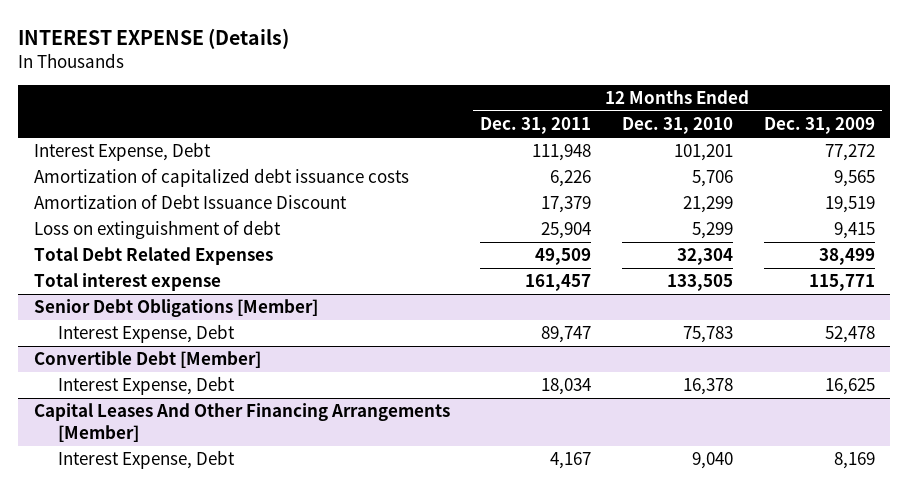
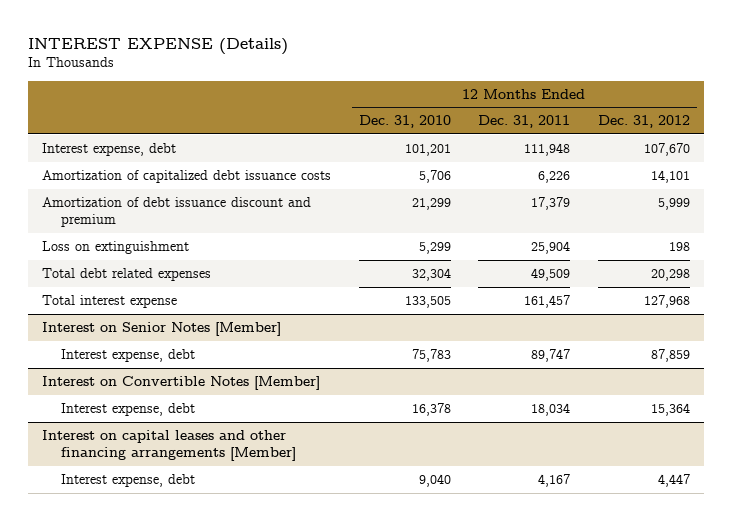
- | 12 Months Ended Dec. 31, 2011 | 12 Months Ended Dec. 31, 2010 | 12 Months Ended Dec. 31, 2009
+ | 12 Months Ended Dec. 31, 2010 | 12 Months Ended Dec. 31, 2011 | 12 Months Ended Dec. 31, 2012
- Interest Expense, Debt | 111,948 | 101,201 | 77,272
+ Interest expense, debt | 101,201 | 111,948 | 107,670
- Amortization of Debt Issuance Discount | 17,379 | 21,299 | 19,519
- Loss on extinguishment of debt | 25,904 | 5,299 | 9,415
- Total Debt Related Expenses | 49,509 | 32,304 | 38,499
+ Amortization of debt issuance discount and premium | 21,299 | 17,379 | 5,999
+ Loss on extinguishment | 5,299 | 25,904 | 198
+ Total debt related expenses | 32,304 | 49,509 | 20,298
- Senior Debt Obligations [Member]
- Interest Expense, Debt | 89,747 | 75,783 | 52,478
- Convertible Debt [Member]
- Interest Expense, Debt | 18,034 | 16,378 | 16,625
- Capital Leases And Other Financing Arrangements [Member]
- Interest Expense, Debt | 4,167 | 9,040 | 8,169
+ Interest on Senior Notes [Member]
+ Interest expense, debt | 75,783 | 89,747 | 87,859
+ Interest on Convertible Notes [Member]
+ Interest expense, debt | 16,378 | 18,034 | 15,364
+ Interest on capital leases and other financing arrangements [Member]
+ Interest expense, debt | 9,040 | 4,167 | 4,447

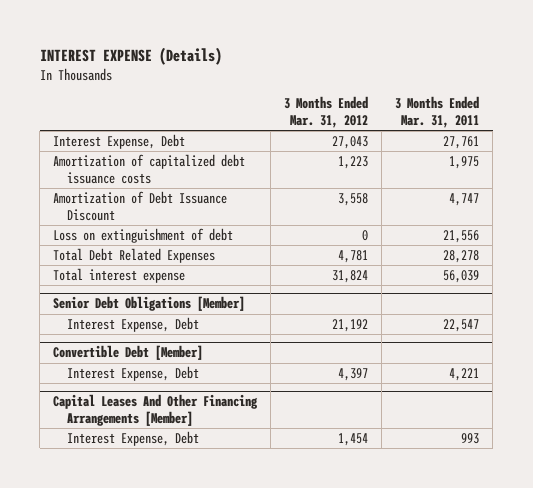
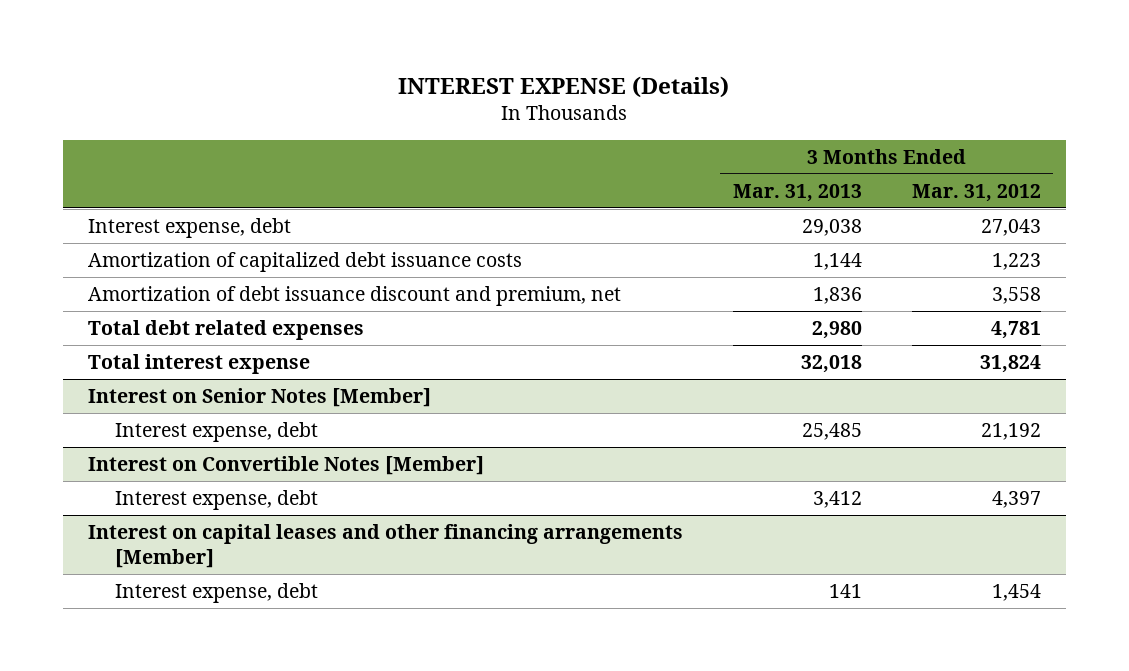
- | 3 Months Ended Mar. 31, 2012 | 3 Months Ended Mar. 31, 2011
+ | 3 Months Ended Mar. 31, 2013 | 3 Months Ended Mar. 31, 2012
- Interest Expense, Debt | 27,043 | 27,761
+ Interest expense, debt | 29,038 | 27,043
- Amortization of Debt Issuance Discount | 3,558 | 4,747
- Loss on extinguishment of debt | 0 | 21,556
- Total Debt Related Expenses | 4,781 | 28,278
+ Amortization of debt issuance discount and premium, net | 1,836 | 3,558
+ Total debt related expenses | 2,980 | 4,781
- Senior Debt Obligations [Member]
- Interest Expense, Debt | 21,192 | 22,547
- Convertible Debt [Member]
- Interest Expense, Debt | 4,397 | 4,221
- Capital Leases And Other Financing Arrangements [Member]
- Interest Expense, Debt | 1,454 | 993
+ Interest on Senior Notes [Member]
+ Interest expense, debt | 25,485 | 21,192
+ Interest on Convertible Notes [Member]
+ Interest expense, debt | 3,412 | 4,397
+ Interest on capital leases and other financing arrangements [Member]
+ Interest expense, debt | 141 | 1,454

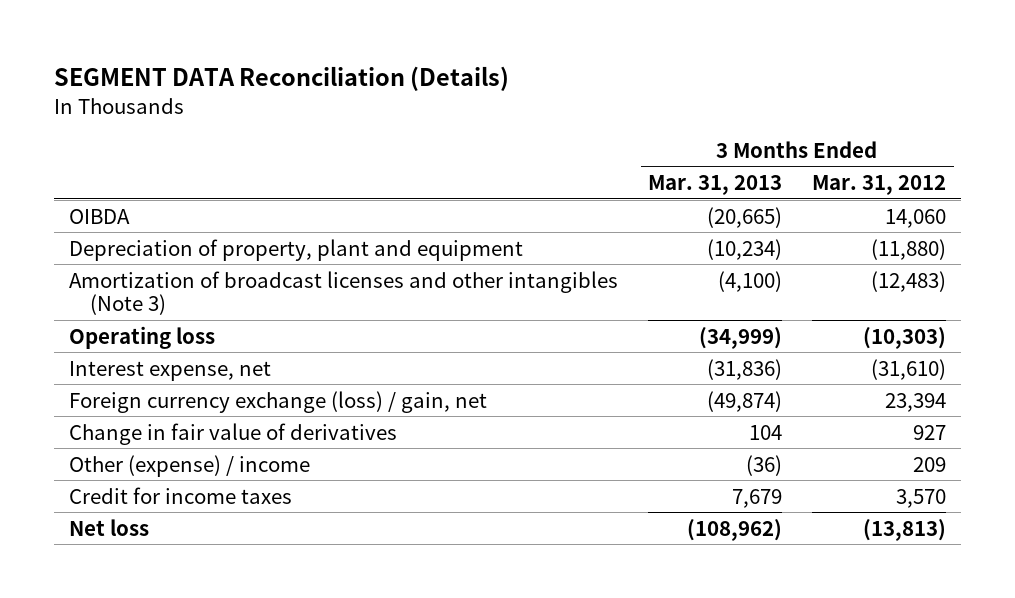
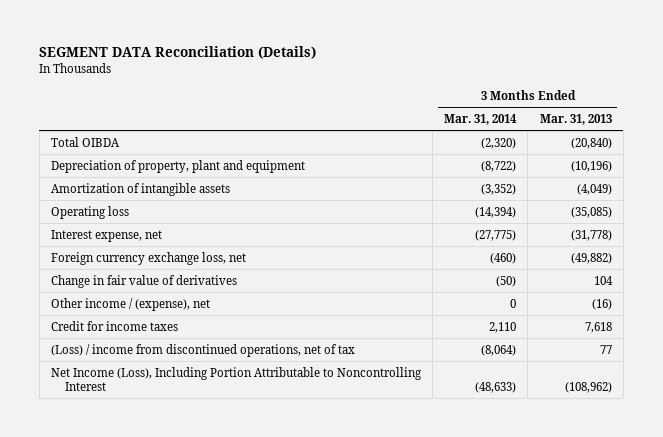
- | 3 Months Ended Mar. 31, 2013 | 3 Months Ended Mar. 31, 2012
+ | 3 Months Ended Mar. 31, 2014 | 3 Months Ended Mar. 31, 2013
- OIBDA | (20,665) | 14,060
- Depreciation of property, plant and equipment | (10,234) | (11,880)
- Amortization of broadcast licenses and other intangibles (Note 3) | (4,100) | (12,483)
- Operating loss | (34,999) | (10,303)
- Interest expense, net | (31,836) | (31,610)
- Foreign currency exchange (loss) / gain, net | (49,874) | 23,394
+ Total OIBDA | (2,320) | (20,840)
+ Depreciation of property, plant and equipment | (8,722) | (10,196)
+ Amortization of intangible assets | (3,352) | (4,049)
+ Operating loss | (14,394) | (35,085)
+ Interest expense, net | (27,775) | (31,778)
+ Foreign currency exchange loss, net | (460) | (49,882)
- Other (expense) / income | (36) | 209
- Credit for income taxes | 7,679 | 3,570
- Net loss | (108,962) | (13,813)
+ Other income / (expense), net | 0 | (16)
+ Credit for income taxes | 2,110 | 7,618
+ (Loss) / income from discontinued operations, net of tax | (8,064) | 77
+ Net Income (Loss), Including Portion Attributable to Noncontrolling Interest | (48,633) | (108,962)

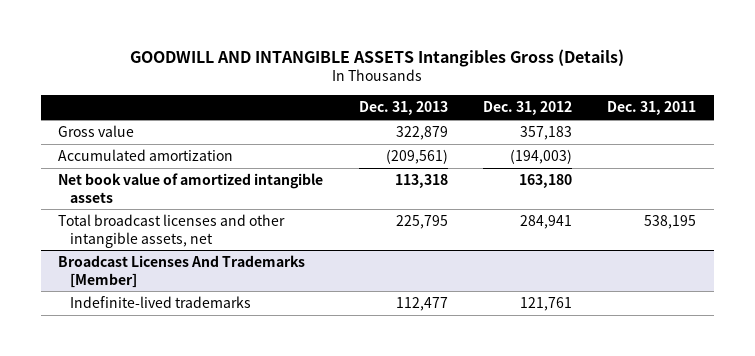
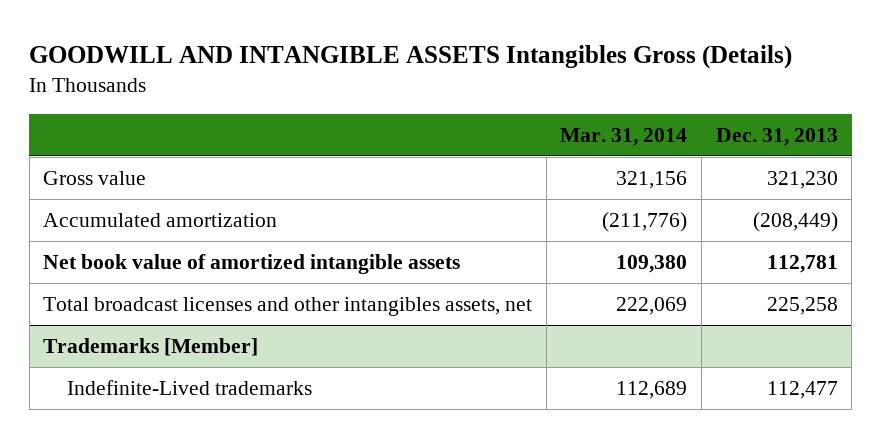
- | Dec. 31, 2013 | Dec. 31, 2012 | Dec. 31, 2011
+ | Mar. 31, 2014 | Dec. 31, 2013
- Gross value | 322,879 | 357,183 |
- Accumulated amortization | (209,561) | (194,003) |
- Net book value of amortized intangible assets | 113,318 | 163,180 |
- Total broadcast licenses and other intangible assets, net | 225,795 | 284,941 | 538,195
- Broadcast Licenses And Trademarks [Member]
- Indefinite-lived trademarks | 112,477 | 121,761 |
+ Gross value | 321,156 | 321,230
+ Accumulated amortization | (211,776) | (208,449)
+ Net book value of amortized intangible assets | 109,380 | 112,781
+ Total broadcast licenses and other intangibles assets, net | 222,069 | 225,258
+ Trademarks [Member]
+ Indefinite-Lived trademarks | 112,689 | 112,477

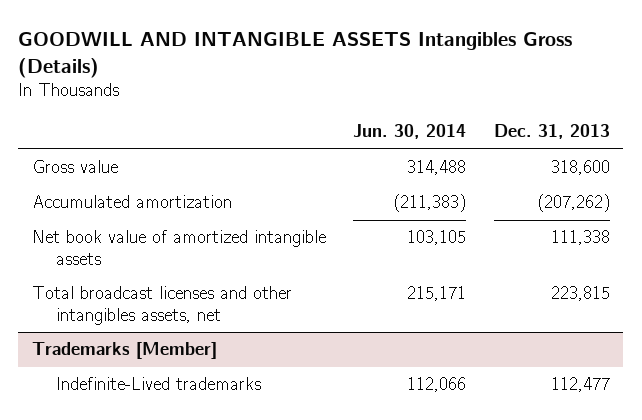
- | Mar. 31, 2014 | Dec. 31, 2013
+ | Jun. 30, 2014 | Dec. 31, 2013
- Gross value | 321,156 | 321,230
- Accumulated amortization | (211,776) | (208,449)
- Net book value of amortized intangible assets | 109,380 | 112,781
- Total broadcast licenses and other intangibles assets, net | 222,069 | 225,258
+ Gross value | 314,488 | 318,600
+ Accumulated amortization | (211,383) | (207,262)
+ Net book value of amortized intangible assets | 103,105 | 111,338
+ Total broadcast licenses and other intangibles assets, net | 215,171 | 223,815

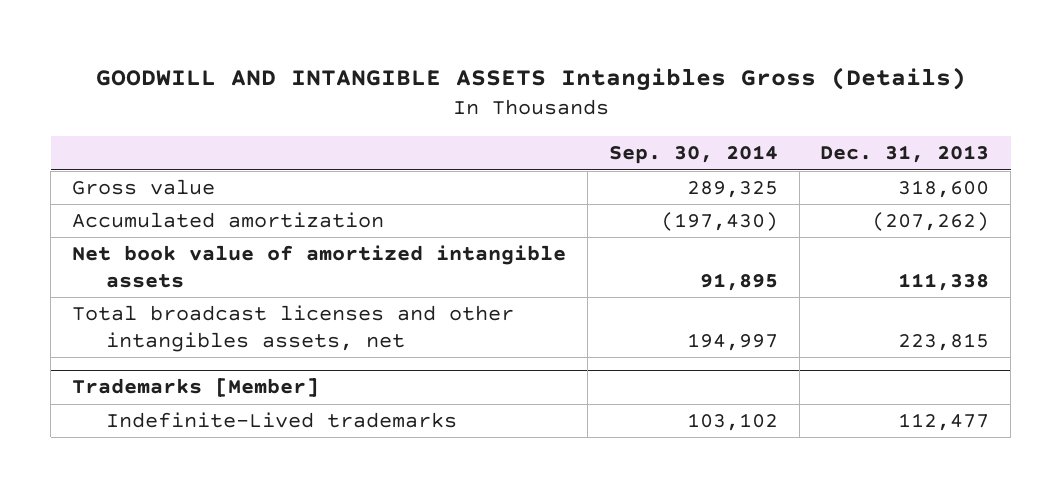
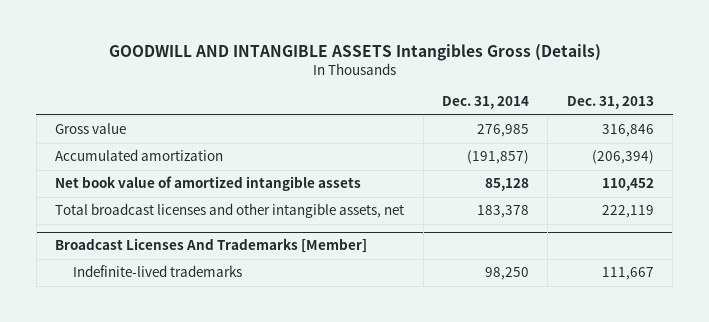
- | Sep. 30, 2014 | Dec. 31, 2013
+ | Dec. 31, 2014 | Dec. 31, 2013
- Gross value | 289,325 | 318,600
- Accumulated amortization | (197,430) | (207,262)
- Net book value of amortized intangible assets | 91,895 | 111,338
- Total broadcast licenses and other intangibles assets, net | 194,997 | 223,815
- Trademarks [Member]
- Indefinite-Lived trademarks | 103,102 | 112,477
+ Gross value | 276,985 | 316,846
+ Accumulated amortization | (191,857) | (206,394)
+ Net book value of amortized intangible assets | 85,128 | 110,452
+ Total broadcast licenses and other intangible assets, net | 183,378 | 222,119
+ Broadcast Licenses And Trademarks [Member]
+ Indefinite-lived trademarks | 98,250 | 111,667

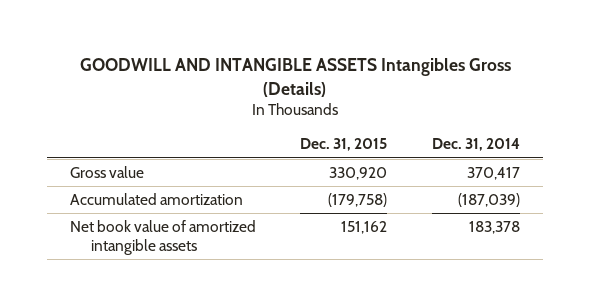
- | Dec. 31, 2014 | Dec. 31, 2013
+ | Dec. 31, 2015 | Dec. 31, 2014
- Gross value | 276,985 | 316,846
- Accumulated amortization | (191,857) | (206,394)
- Net book value of amortized intangible assets | 85,128 | 110,452
- Total broadcast licenses and other intangible assets, net | 183,378 | 222,119
- Broadcast Licenses And Trademarks [Member]
- Indefinite-lived trademarks | 98,250 | 111,667
+ Gross value | 330,920 | 370,417
+ Accumulated amortization | (179,758) | (187,039)
+ Net book value of amortized intangible assets | 151,162 | 183,378

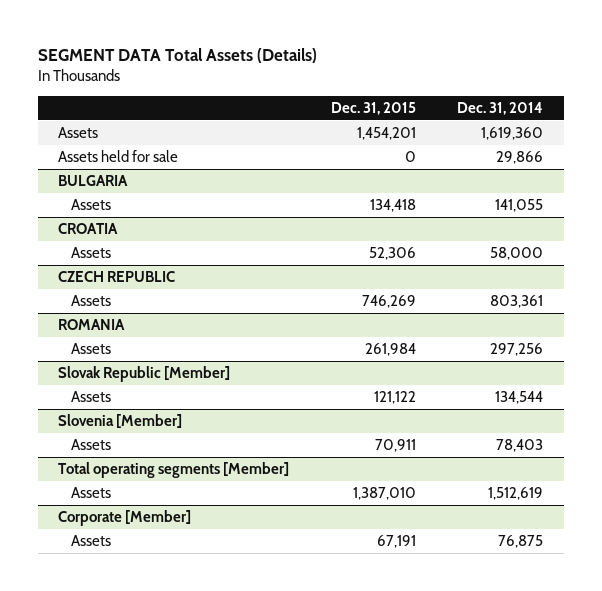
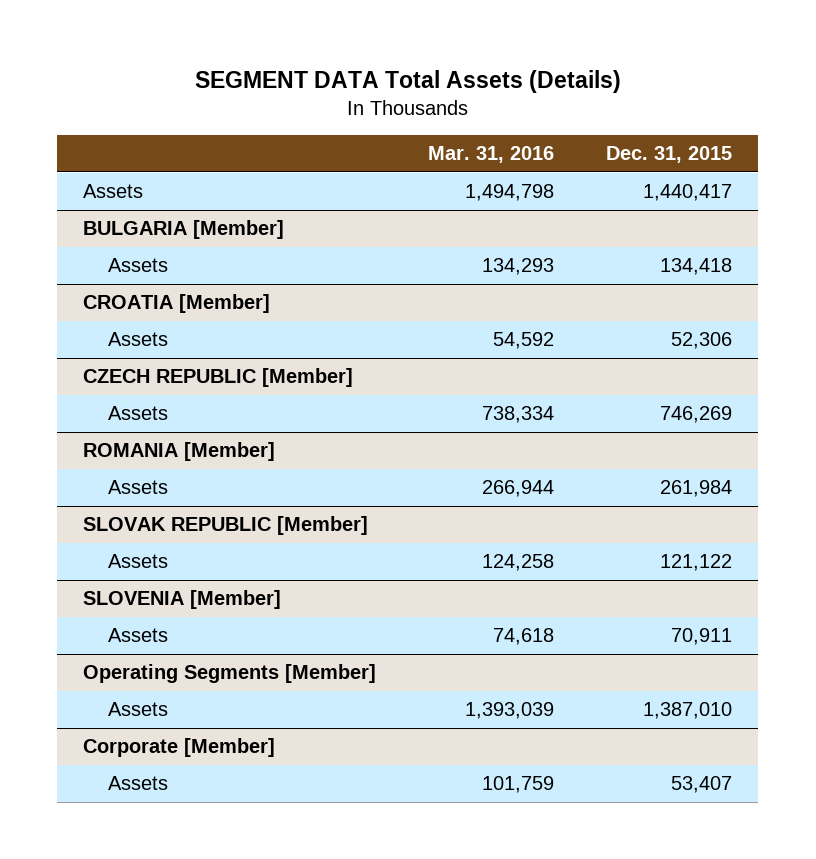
- | Dec. 31, 2015 | Dec. 31, 2014
+ | Mar. 31, 2016 | Dec. 31, 2015
- Assets | 1,454,201 | 1,619,360
- Assets held for sale | 0 | 29,866
- BULGARIA
+ Assets | 1,494,798 | 1,440,417
+ BULGARIA [Member]
- CROATIA
+ CROATIA [Member]
- CZECH REPUBLIC
+ CZECH REPUBLIC [Member]
- ROMANIA
+ ROMANIA [Member]
- Slovak Republic [Member]
+ SLOVAK REPUBLIC [Member]
- Slovenia [Member]
+ SLOVENIA [Member]
- Total operating segments [Member]
+ Operating Segments [Member]
@ Corporate [Member]
- Assets | 67,191 | 76,875
+ Assets | 101,759 | 53,407

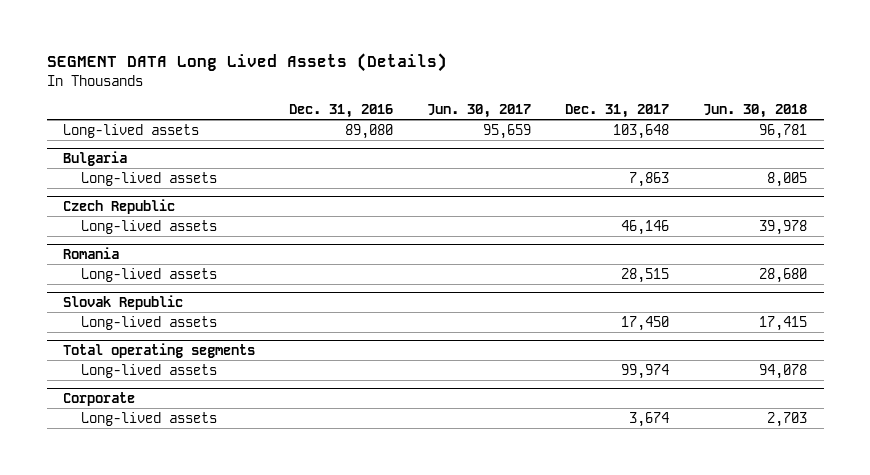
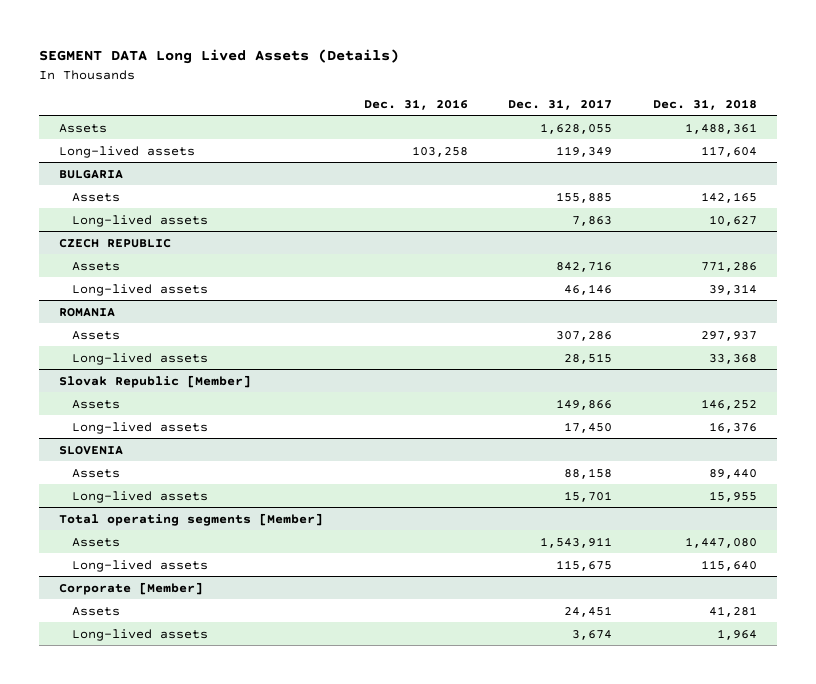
- | Dec. 31, 2016 | Jun. 30, 2017 | Dec. 31, 2017 | Jun. 30, 2018
+ | Dec. 31, 2016 | Dec. 31, 2017 | Dec. 31, 2018
- Long-lived assets | 89,080 | 95,659 | 103,648 | 96,781
- Bulgaria
+ Assets | | 1,628,055 | 1,488,361
+ Long-lived assets | 103,258 | 119,349 | 117,604
+ BULGARIA
+ Assets | | 155,885 | 142,165
- Czech Republic
+ CZECH REPUBLIC
+ Assets | | 842,716 | 771,286
- Romania
+ ROMANIA
+ Assets | | 307,286 | 297,937
- Slovak Republic
+ Slovak Republic [Member]
+ Assets | | 149,866 | 146,252
- Total operating segments
- Long-lived assets | | | 99,974 | 94,078
- Corporate
+ SLOVENIA
+ Assets | | 88,158 | 89,440
+ Long-lived assets | | 15,701 | 15,955
+ Total operating segments [Member]
+ Assets | | 1,543,911 | 1,447,080
+ Long-lived assets | | 115,675 | 115,640
+ Corporate [Member]
+ Assets | | 24,451 | 41,281

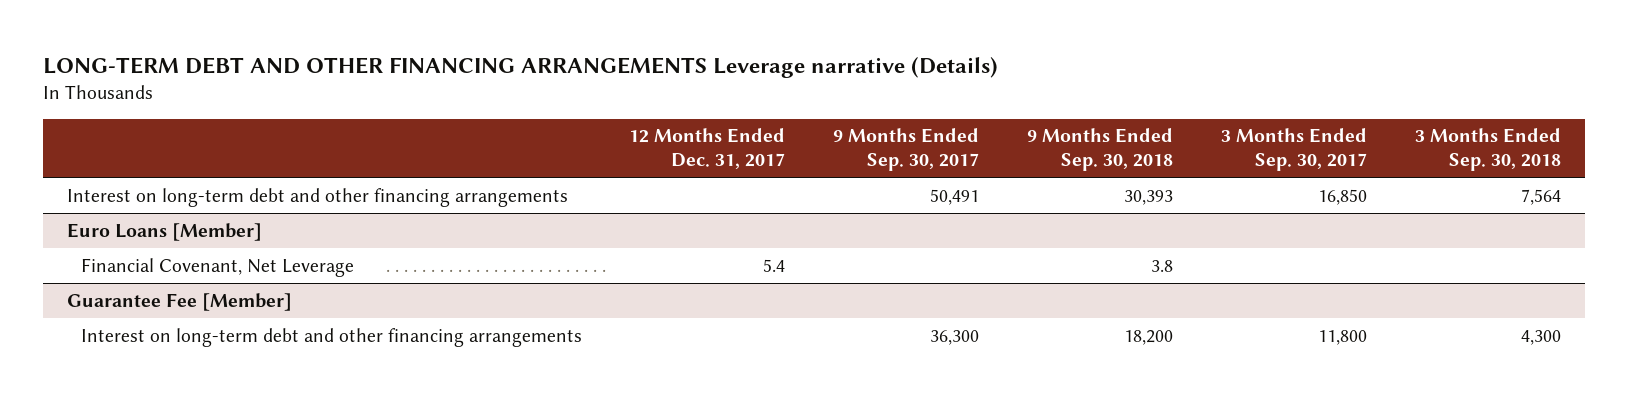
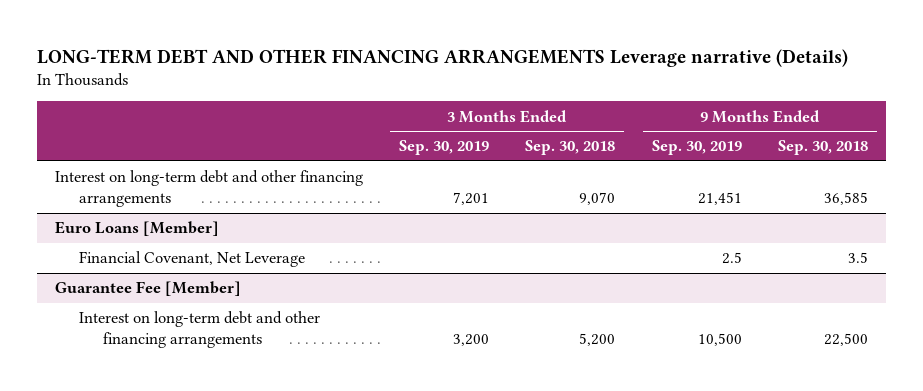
- | 12 Months Ended Dec. 31, 2017 | 9 Months Ended Sep. 30, 2017 | 9 Months Ended Sep. 30, 2018 | 3 Months Ended Sep. 30, 2017 | 3 Months Ended Sep. 30, 2018
+ | 3 Months Ended Sep. 30, 2019 | 3 Months Ended Sep. 30, 2018 | 9 Months Ended Sep. 30, 2019 | 9 Months Ended Sep. 30, 2018
- Interest on long-term debt and other financing arrangements | | 50,491 | 30,393 | 16,850 | 7,564
+ Interest on long-term debt and other financing arrangements | 7,201 | 9,070 | 21,451 | 36,585
@ Euro Loans [Member]
- Financial Covenant, Net Leverage | 5.4 | | 3.8 | |
+ Financial Covenant, Net Leverage | | | 2.5 | 3.5
@ Guarantee Fee [Member]
- Interest on long-term debt and other financing arrangements | | 36,300 | 18,200 | 11,800 | 4,300
+ Interest on long-term debt and other financing arrangements | 3,200 | 5,200 | 10,500 | 22,500

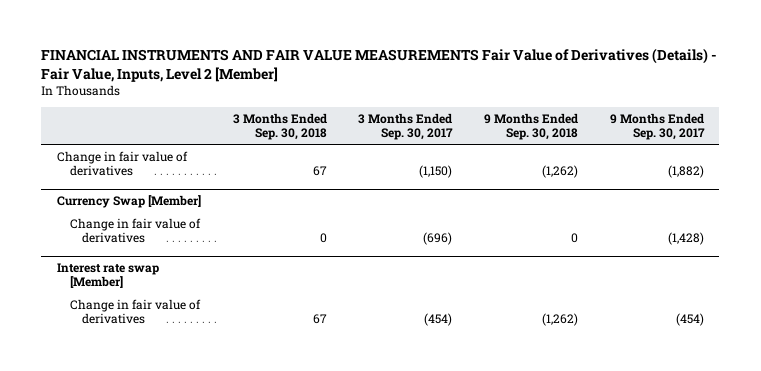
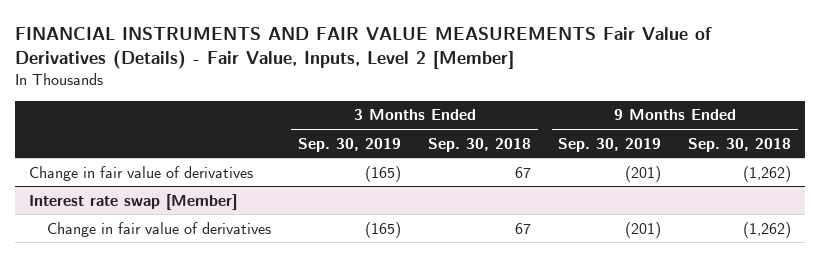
- | 3 Months Ended Sep. 30, 2018 | 3 Months Ended Sep. 30, 2017 | 9 Months Ended Sep. 30, 2018 | 9 Months Ended Sep. 30, 2017
+ | 3 Months Ended Sep. 30, 2019 | 3 Months Ended Sep. 30, 2018 | 9 Months Ended Sep. 30, 2019 | 9 Months Ended Sep. 30, 2018
- Currency Swap [Member]
- Change in fair value of derivatives | 0 | (696) | 0 | (1,428)

